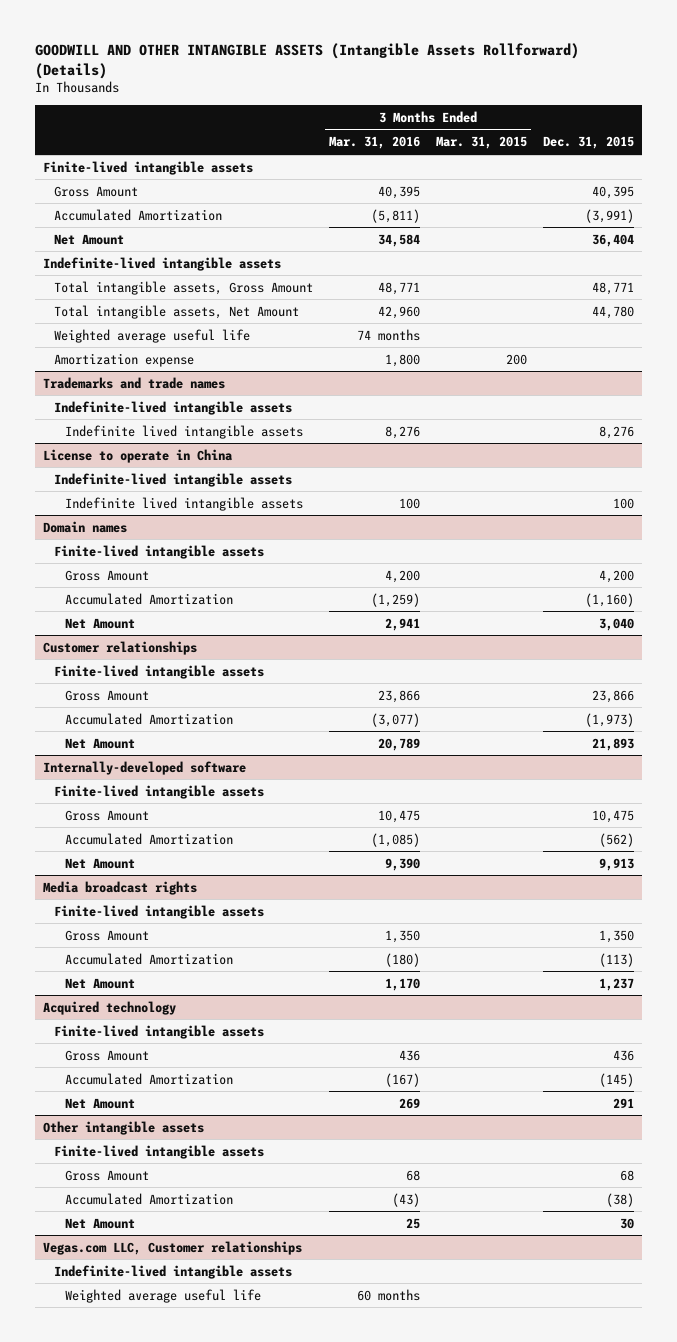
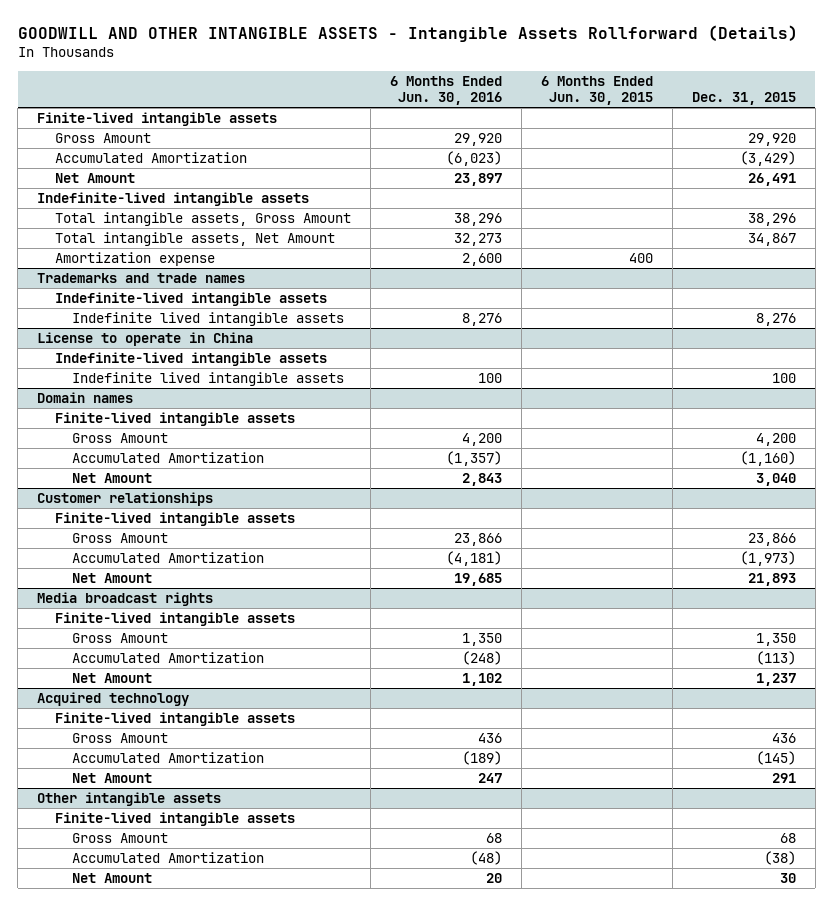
- GOODWILL AND OTHER INTANGIBLE ASSETS (Intangible Assets Rollforward) (Details)
+ GOODWILL AND OTHER INTANGIBLE ASSETS - Intangible Assets Rollforward (Details)
- | 3 Months Ended Mar. 31, 2016 | 3 Months Ended Mar. 31, 2015 | Dec. 31, 2015
+ | 6 Months Ended Jun. 30, 2016 | 6 Months Ended Jun. 30, 2015 | Dec. 31, 2015
- Gross Amount | 40,395 | | 40,395
- Accumulated Amortization | (5,811) | | (3,991)
- Net Amount | 34,584 | | 36,404
+ Gross Amount | 29,920 | | 29,920
+ Accumulated Amortization | (6,023) | | (3,429)
+ Net Amount | 23,897 | | 26,491
- Total intangible assets, Gross Amount | 48,771 | | 48,771
- Total intangible assets, Net Amount | 42,960 | | 44,780
- Weighted average useful life | 74 months | |
+ Total intangible assets, Gross Amount | 38,296 | | 38,296
+ Total intangible assets, Net Amount | 32,273 | | 34,867
- Internally-developed software
- Finite-lived intangible assets
- Gross Amount | 10,475 | | 10,475
- Accumulated Amortization | (1,085) | | (562)
- Net Amount | 9,390 | | 9,913
- Vegas.com LLC, Customer relationships
- Indefinite-lived intangible assets
- Weighted average useful life | 60 months | |

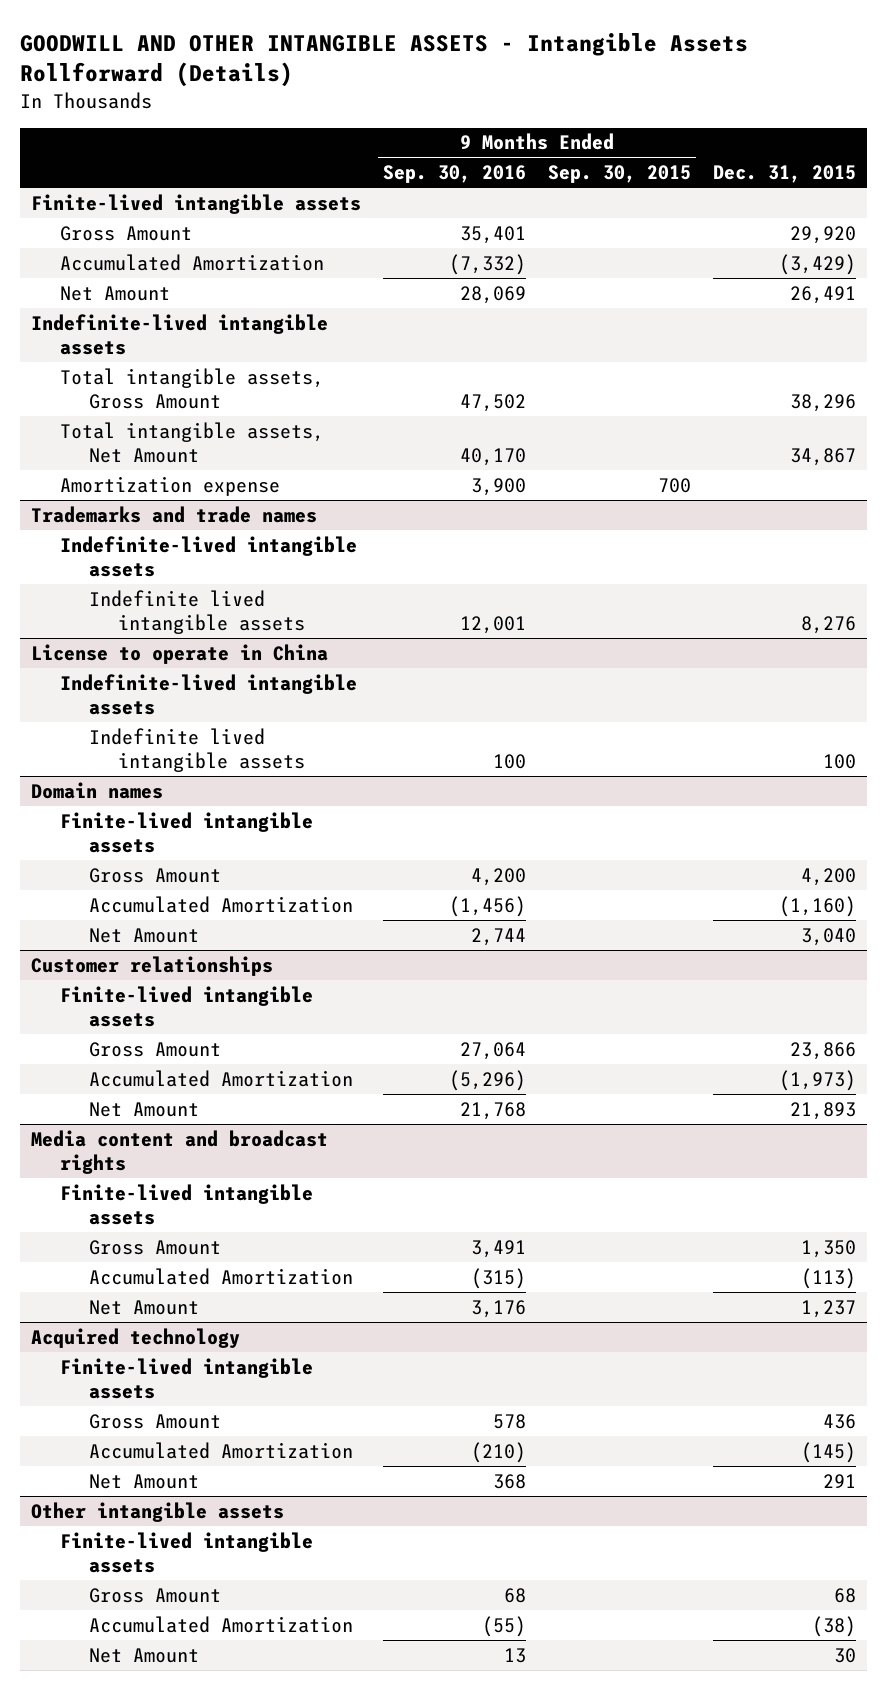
- | 6 Months Ended Jun. 30, 2016 | 6 Months Ended Jun. 30, 2015 | Dec. 31, 2015
+ | 9 Months Ended Sep. 30, 2016 | 9 Months Ended Sep. 30, 2015 | Dec. 31, 2015
- Media broadcast rights
+ Media content and broadcast rights

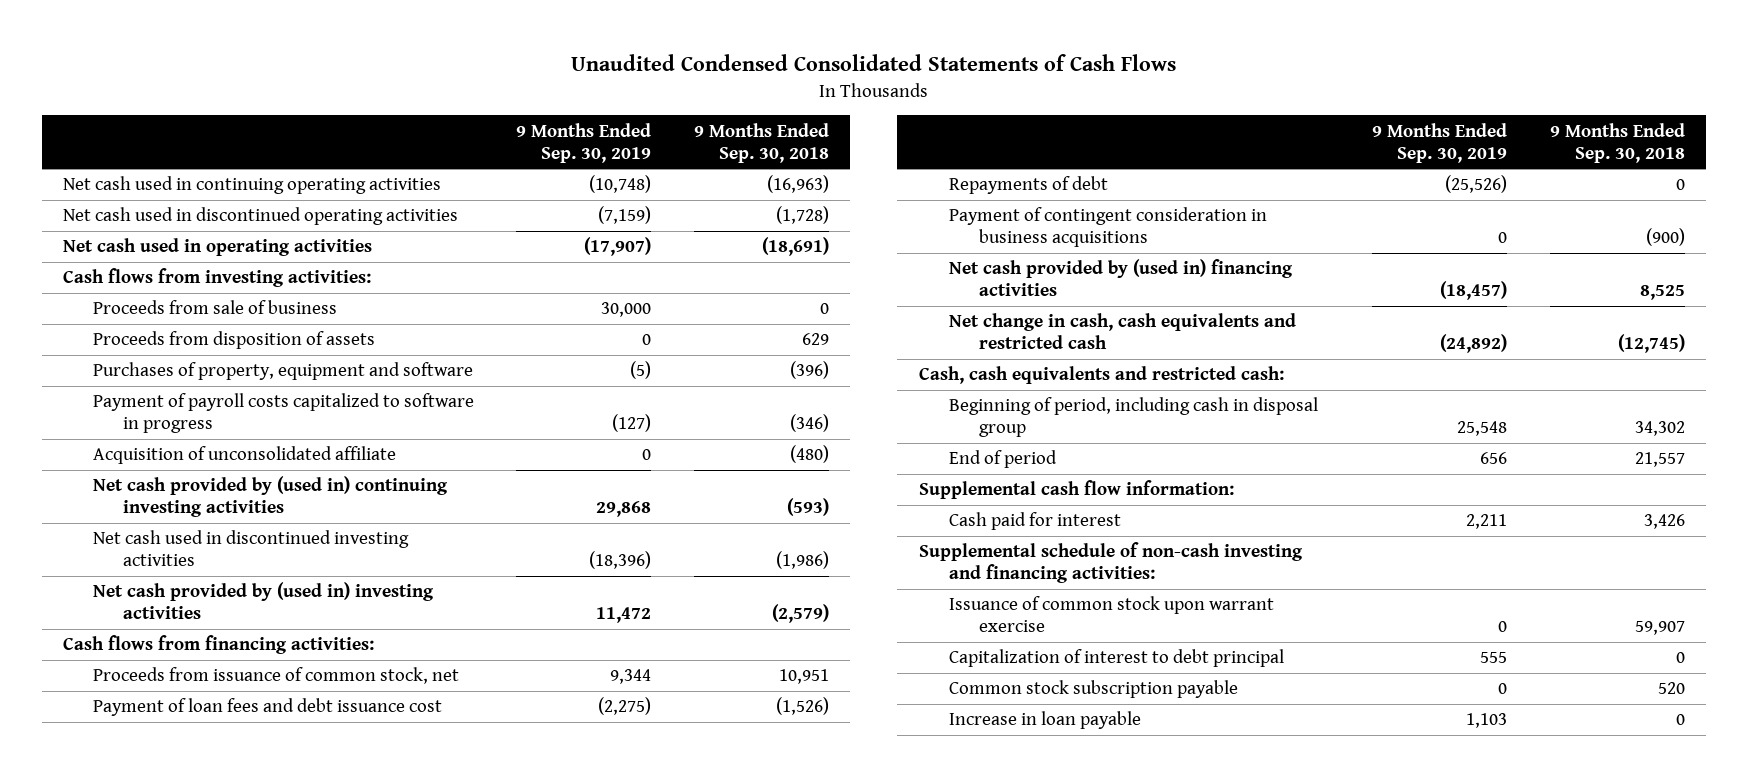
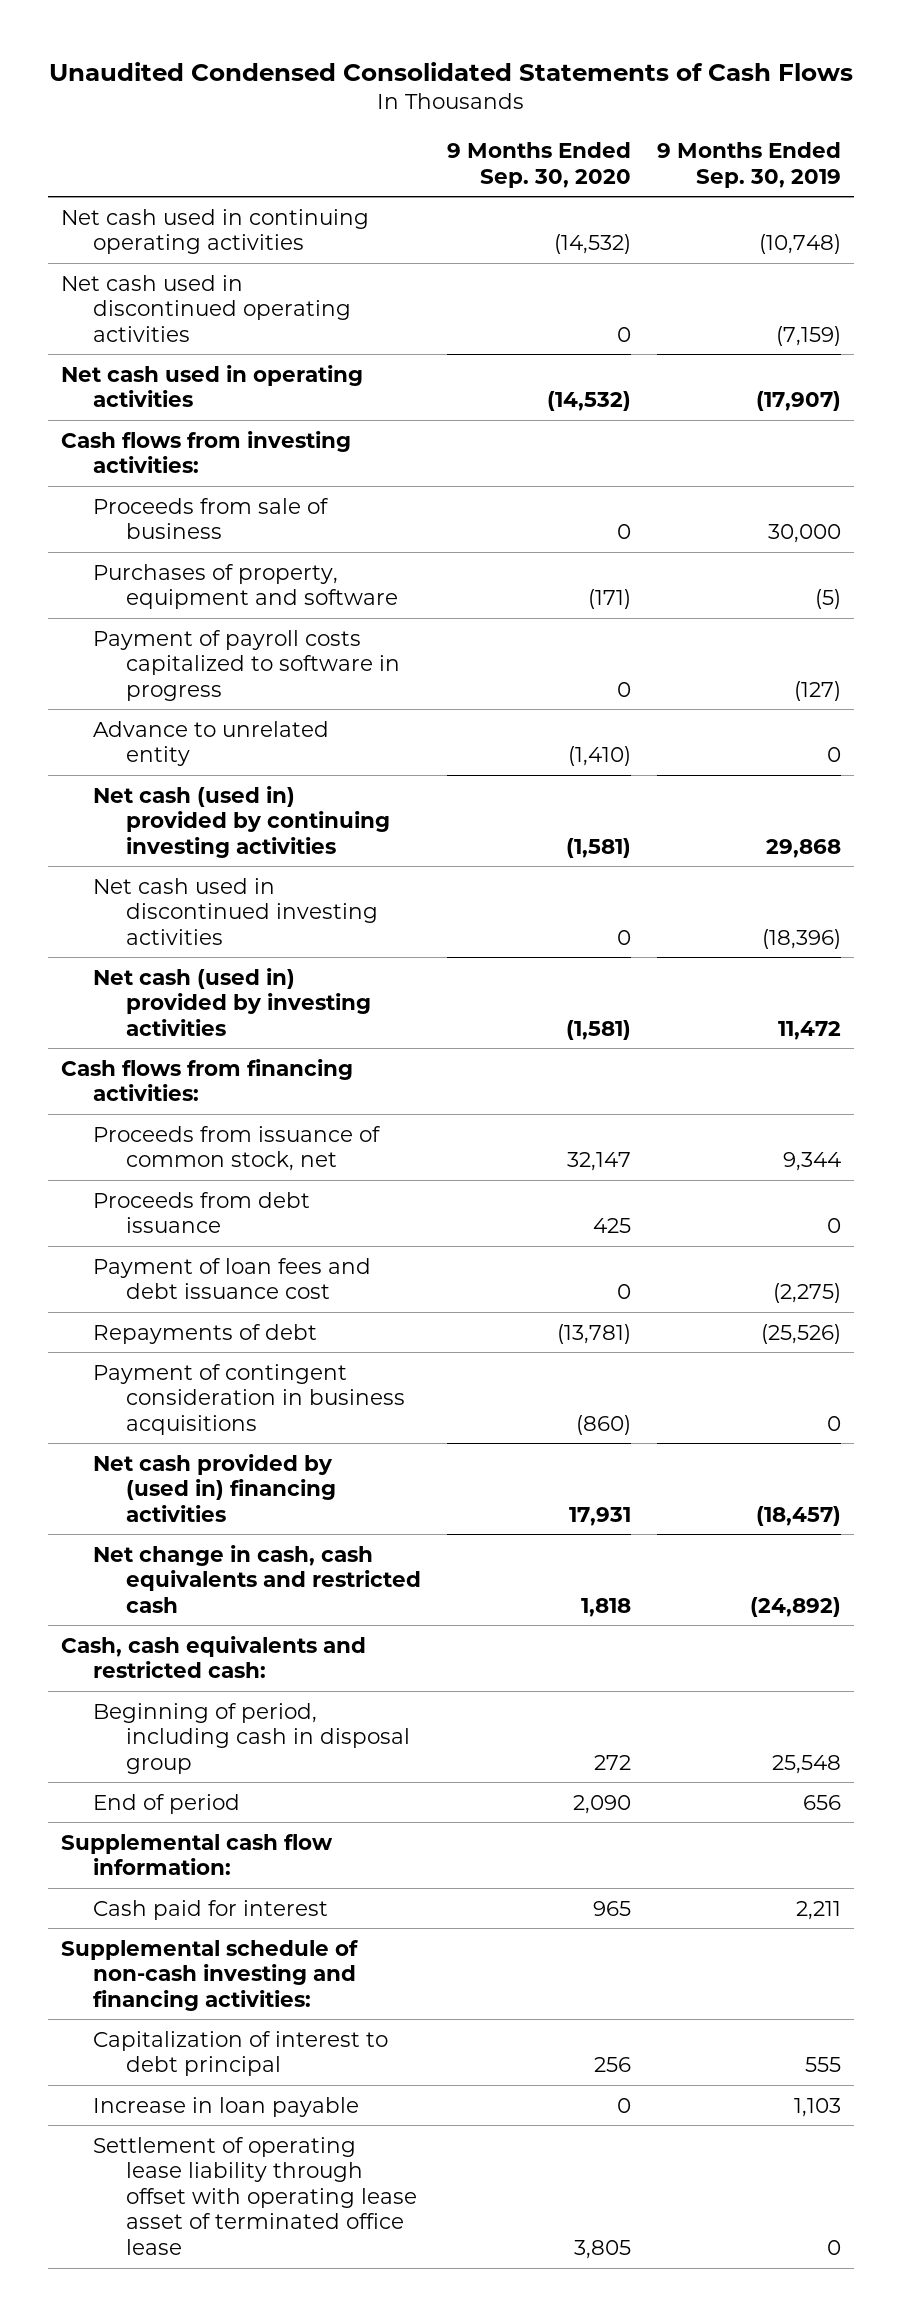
- | 9 Months Ended Sep. 30, 2019 | 9 Months Ended Sep. 30, 2018
+ | 9 Months Ended Sep. 30, 2020 | 9 Months Ended Sep. 30, 2019
- Proceeds from disposition of assets | 0 | 629
- Acquisition of unconsolidated affiliate | 0 | (480)
- Net cash provided by (used in) continuing investing activities | 29,868 | (593)
+ Advance to unrelated entity | (1,410) | 0
+ Net cash (used in) provided by continuing investing activities | (1,581) | 29,868
- Net cash provided by (used in) investing activities | 11,472 | (2,579)
+ Net cash (used in) provided by investing activities | (1,581) | 11,472
+ Proceeds from debt issuance | 425 | 0
- Issuance of common stock upon warrant exercise | 0 | 59,907
- Common stock subscription payable | 0 | 520
+ Settlement of operating lease liability through offset with operating lease asset of terminated office lease | 3,805 | 0

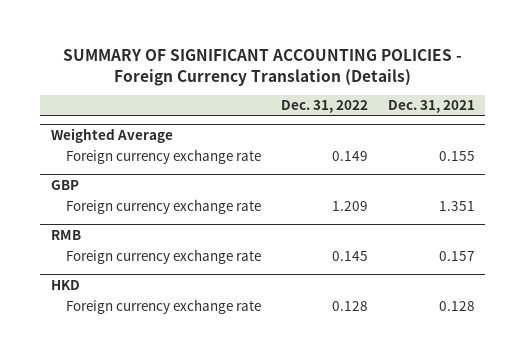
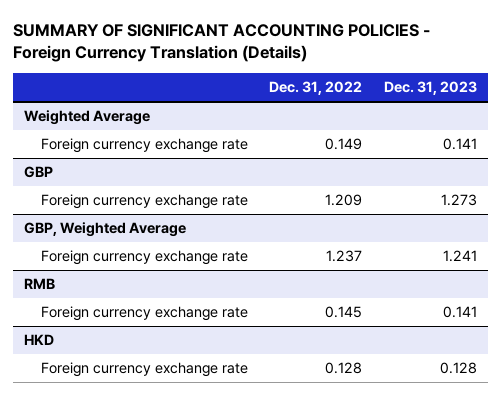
- | Dec. 31, 2022 | Dec. 31, 2021
+ | Dec. 31, 2022 | Dec. 31, 2023
+ GBP, Weighted Average
+ Foreign currency exchange rate | 1.237 | 1.241

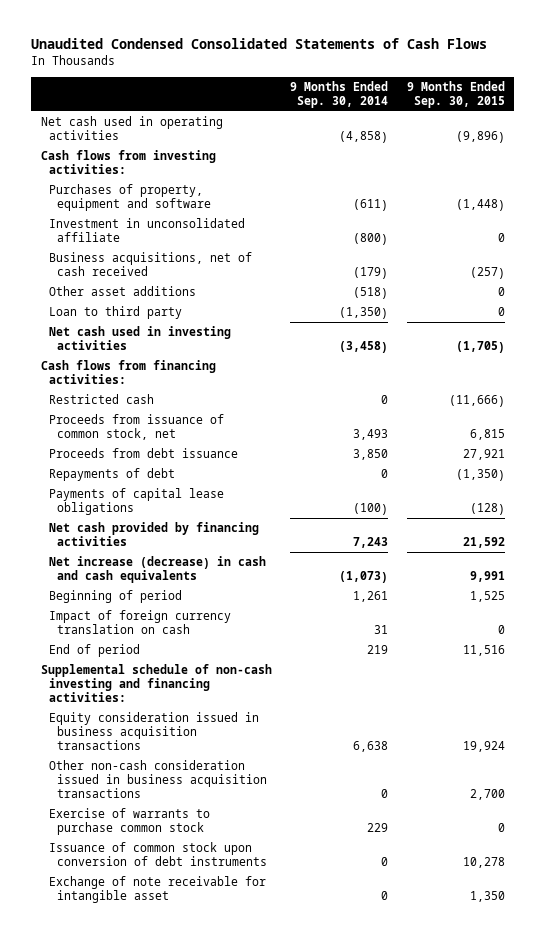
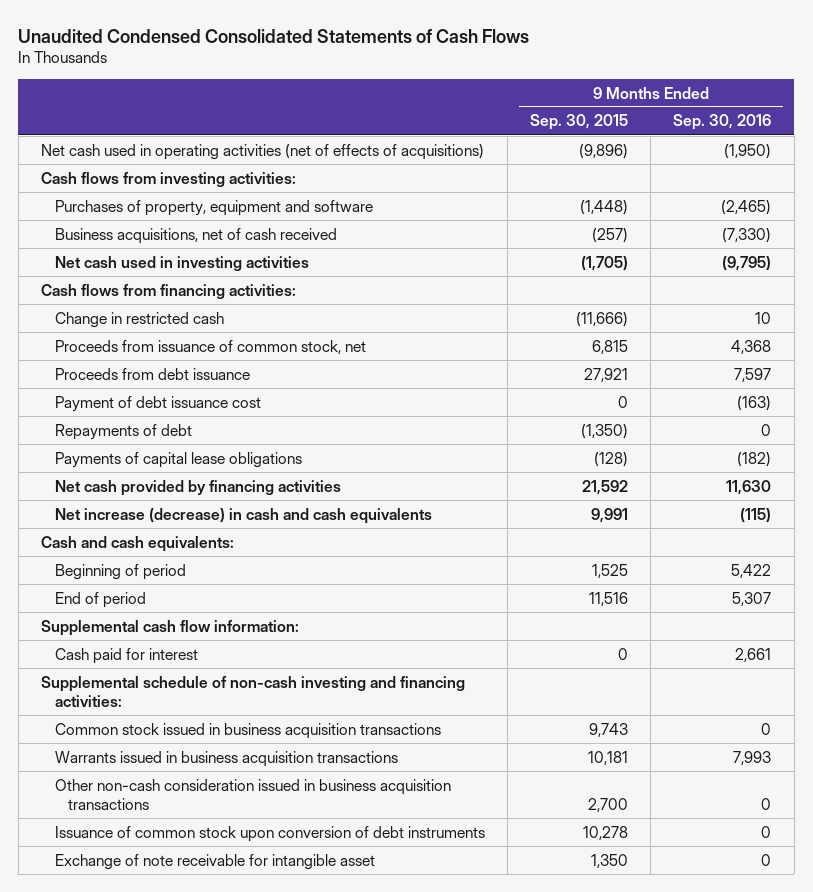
- | 9 Months Ended Sep. 30, 2014 | 9 Months Ended Sep. 30, 2015
+ | 9 Months Ended Sep. 30, 2015 | 9 Months Ended Sep. 30, 2016
- Net cash used in operating activities | (4,858) | (9,896)
+ Net cash used in operating activities (net of effects of acquisitions) | (9,896) | (1,950)
- Investment in unconsolidated affiliate | (800) | 0
- Other asset additions | (518) | 0
- Loan to third party | (1,350) | 0
- Restricted cash | 0 | (11,666)
+ Change in restricted cash | (11,666) | 10
+ Payment of debt issuance cost | 0 | (163)
+ Cash and cash equivalents:
- Impact of foreign currency translation on cash | 31 | 0
+ Supplemental cash flow information:
+ Cash paid for interest | 0 | 2,661
- Equity consideration issued in business acquisition transactions | 6,638 | 19,924
+ Common stock issued in business acquisition transactions | 9,743 | 0
+ Warrants issued in business acquisition transactions | 10,181 | 7,993
- Exercise of warrants to purchase common stock | 229 | 0

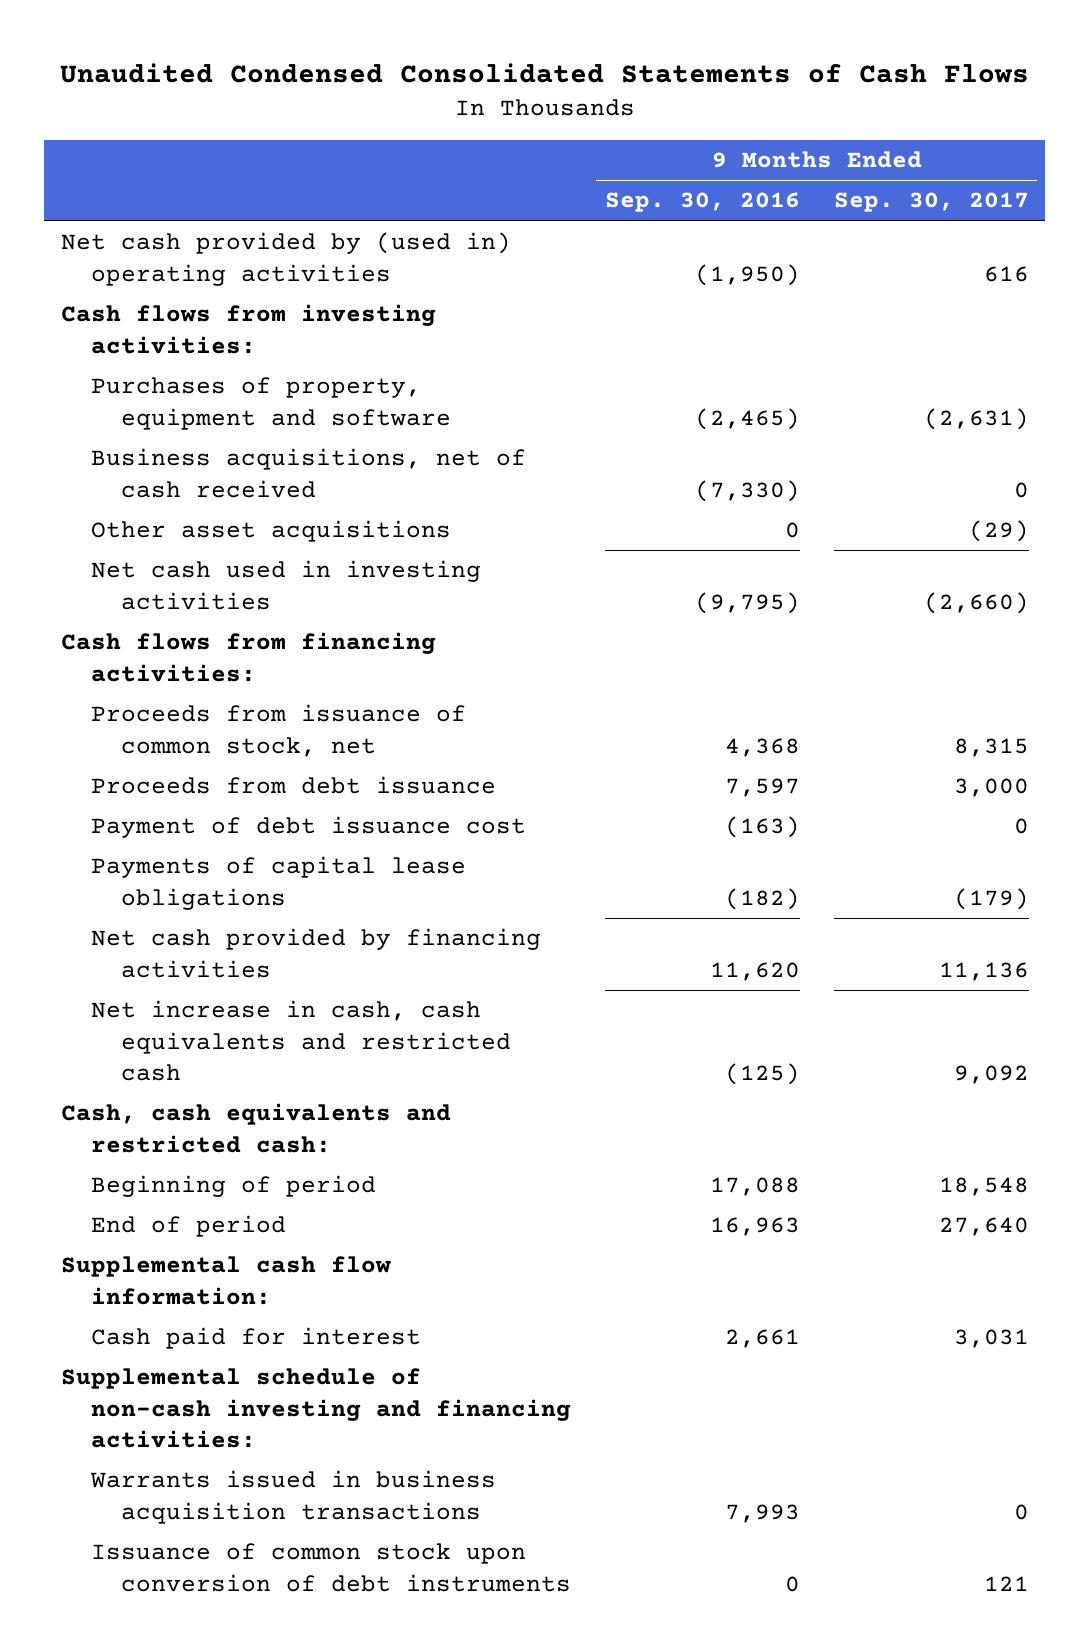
- | 9 Months Ended Sep. 30, 2015 | 9 Months Ended Sep. 30, 2016
+ | 9 Months Ended Sep. 30, 2016 | 9 Months Ended Sep. 30, 2017
- Net cash used in operating activities (net of effects of acquisitions) | (9,896) | (1,950)
+ Net cash provided by (used in) operating activities | (1,950) | 616
+ Other asset acquisitions | 0 | (29)
- Change in restricted cash | (11,666) | 10
- Repayments of debt | (1,350) | 0
- Net cash provided by financing activities | 21,592 | 11,630
- Net increase (decrease) in cash and cash equivalents | 9,991 | (115)
- Cash and cash equivalents:
- Beginning of period | 1,525 | 5,422
- End of period | 11,516 | 5,307
+ Net cash provided by financing activities | 11,620 | 11,136
+ Net increase in cash, cash equivalents and restricted cash | (125) | 9,092
+ Cash, cash equivalents and restricted cash:
+ Beginning of period | 17,088 | 18,548
+ End of period | 16,963 | 27,640
- Common stock issued in business acquisition transactions | 9,743 | 0
- Other non-cash consideration issued in business acquisition transactions | 2,700 | 0
- Exchange of note receivable for intangible asset | 1,350 | 0

